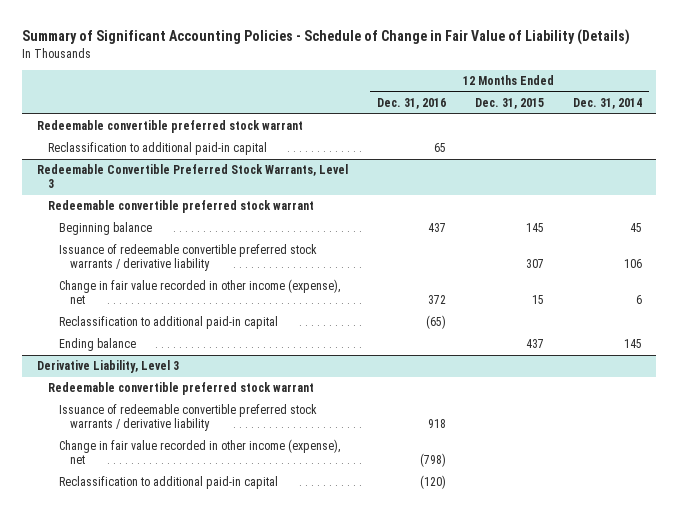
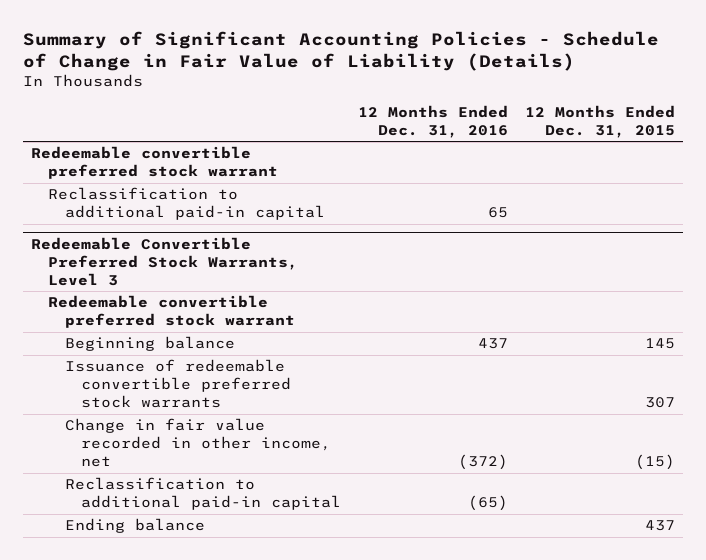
- | 12 Months Ended Dec. 31, 2016 | 12 Months Ended Dec. 31, 2015 | 12 Months Ended Dec. 31, 2014
+ | 12 Months Ended Dec. 31, 2016 | 12 Months Ended Dec. 31, 2015
@ Redeemable Convertible Preferred Stock Warrants, Level 3
- Issuance of redeemable convertible preferred stock warrants / derivative liability | | 307 | 106
- Change in fair value recorded in other income (expense), net | 372 | 15 | 6
+ Issuance of redeemable convertible preferred stock warrants | | 307
+ Change in fair value recorded in other income, net | (372) | (15)
- Derivative Liability, Level 3
- Redeemable convertible preferred stock warrant
- Issuance of redeemable convertible preferred stock warrants / derivative liability | 918 | |
- Change in fair value recorded in other income (expense), net | (798) | |
- Reclassification to additional paid-in capital | (120) | |

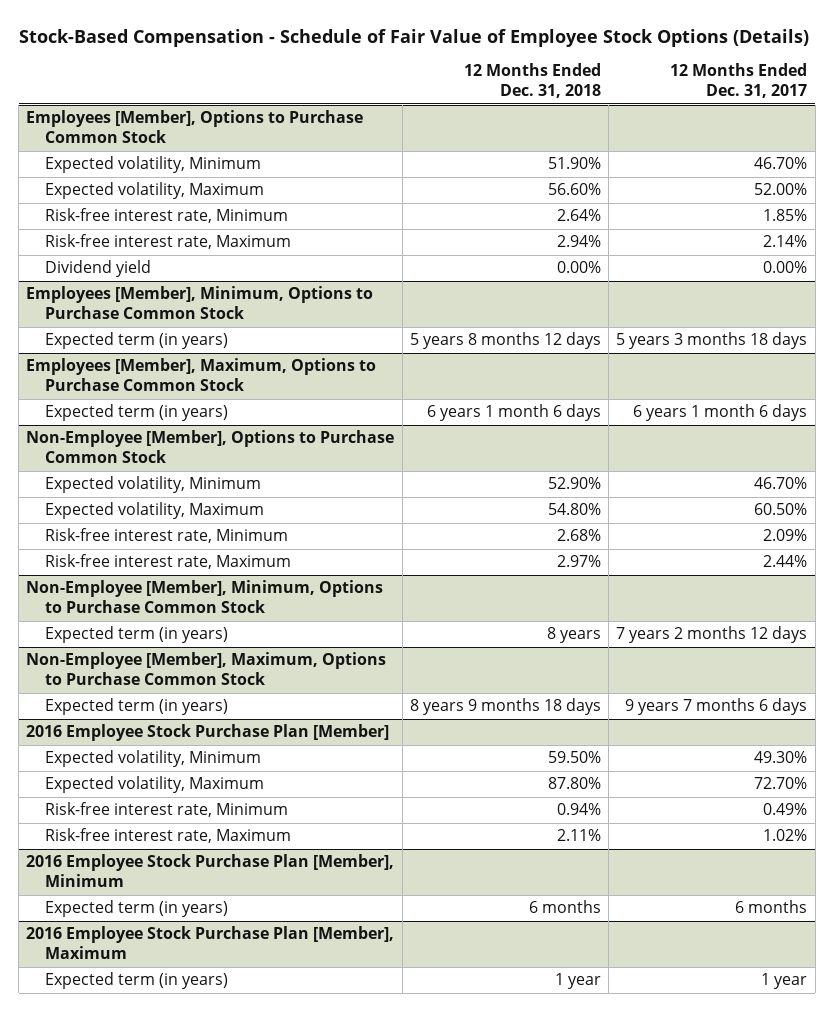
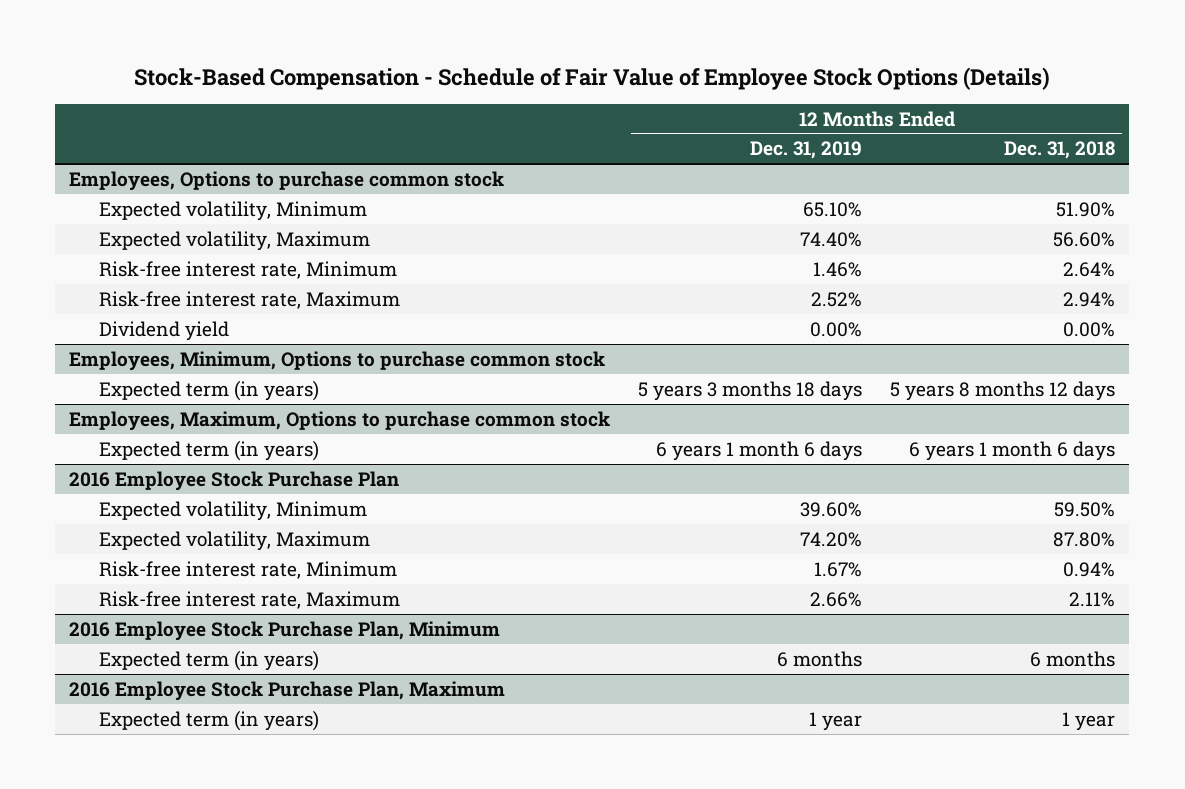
- | 12 Months Ended Dec. 31, 2018 | 12 Months Ended Dec. 31, 2017
+ | 12 Months Ended Dec. 31, 2019 | 12 Months Ended Dec. 31, 2018
- Employees [Member], Options to Purchase Common Stock
+ Employees, Options to purchase common stock
- Employees [Member], Minimum, Options to Purchase Common Stock
+ Employees, Minimum, Options to purchase common stock
- Employees [Member], Maximum, Options to Purchase Common Stock
+ Employees, Maximum, Options to purchase common stock
- Non-Employee [Member], Options to Purchase Common Stock
- Expected volatility, Minimum | 52.90% | 46.70%
- Expected volatility, Maximum | 54.80% | 60.50%
- Risk-free interest rate, Minimum | 2.68% | 2.09%
- Risk-free interest rate, Maximum | 2.97% | 2.44%
- Non-Employee [Member], Minimum, Options to Purchase Common Stock
- Expected term (in years) | 8 years | 7 years 2 months 12 days
- Non-Employee [Member], Maximum, Options to Purchase Common Stock
- Expected term (in years) | 8 years 9 months 18 days | 9 years 7 months 6 days
- 2016 Employee Stock Purchase Plan [Member]
+ 2016 Employee Stock Purchase Plan
- 2016 Employee Stock Purchase Plan [Member], Minimum
+ 2016 Employee Stock Purchase Plan, Minimum
- 2016 Employee Stock Purchase Plan [Member], Maximum
+ 2016 Employee Stock Purchase Plan, Maximum

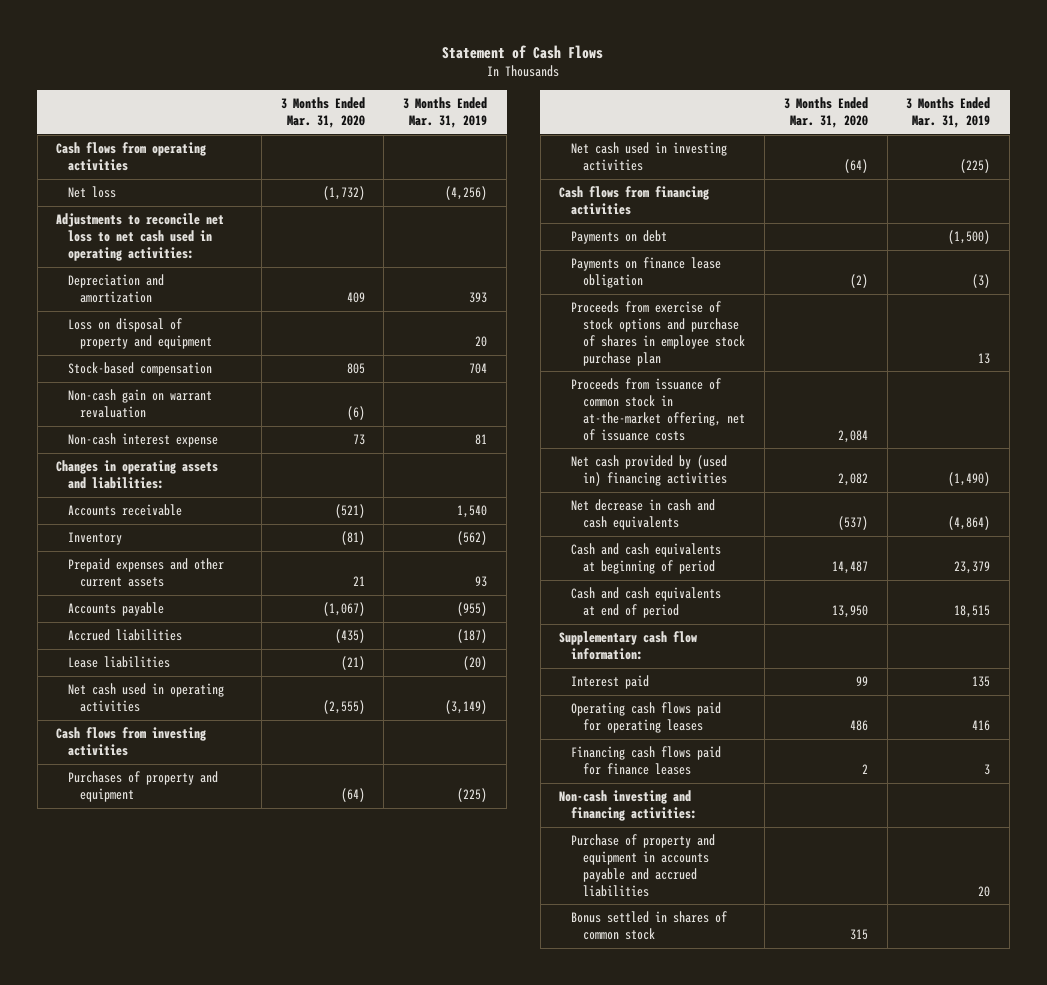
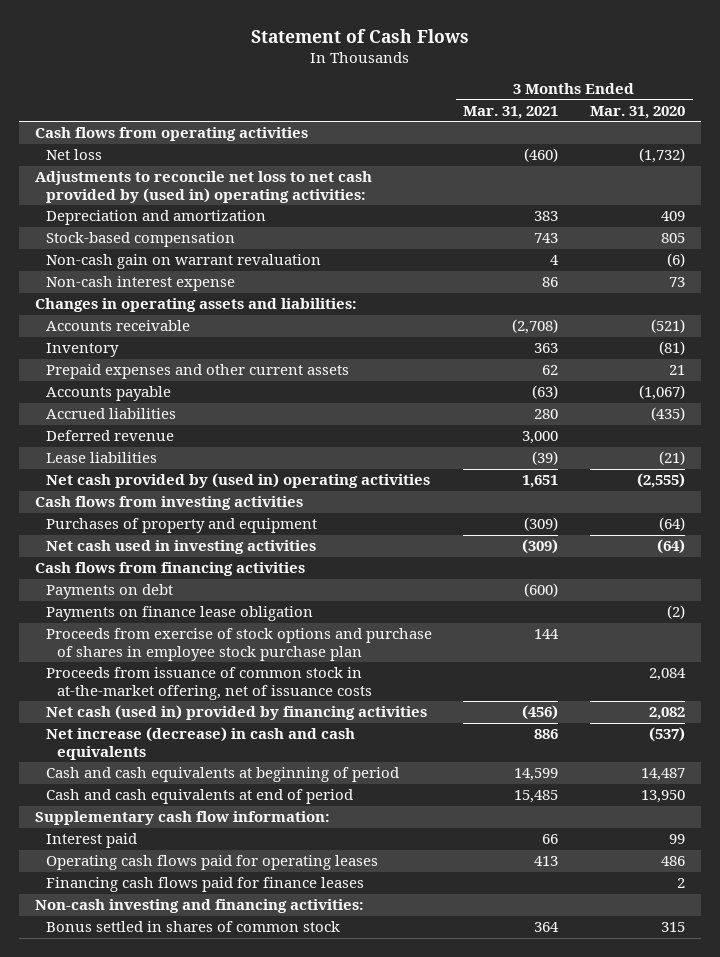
- | 3 Months Ended Mar. 31, 2020 | 3 Months Ended Mar. 31, 2019
+ | 3 Months Ended Mar. 31, 2021 | 3 Months Ended Mar. 31, 2020
- Adjustments to reconcile net loss to net cash used in operating activities:
+ Adjustments to reconcile net loss to net cash provided by (used in) operating activities:
- Loss on disposal of property and equipment | | 20
+ Deferred revenue | 3,000 |
- Net cash used in operating activities | (2,555) | (3,149)
+ Net cash provided by (used in) operating activities | 1,651 | (2,555)
- Net cash provided by (used in) financing activities | 2,082 | (1,490)
- Net decrease in cash and cash equivalents | (537) | (4,864)
+ Net cash (used in) provided by financing activities | (456) | 2,082
+ Net increase (decrease) in cash and cash equivalents | 886 | (537)
- Purchase of property and equipment in accounts payable and accrued liabilities | | 20

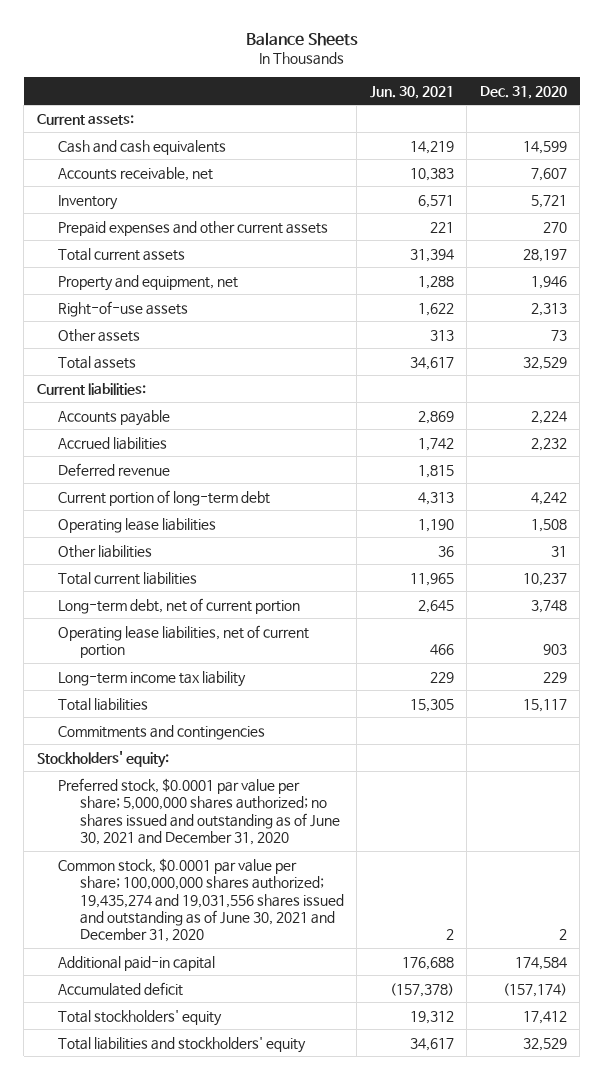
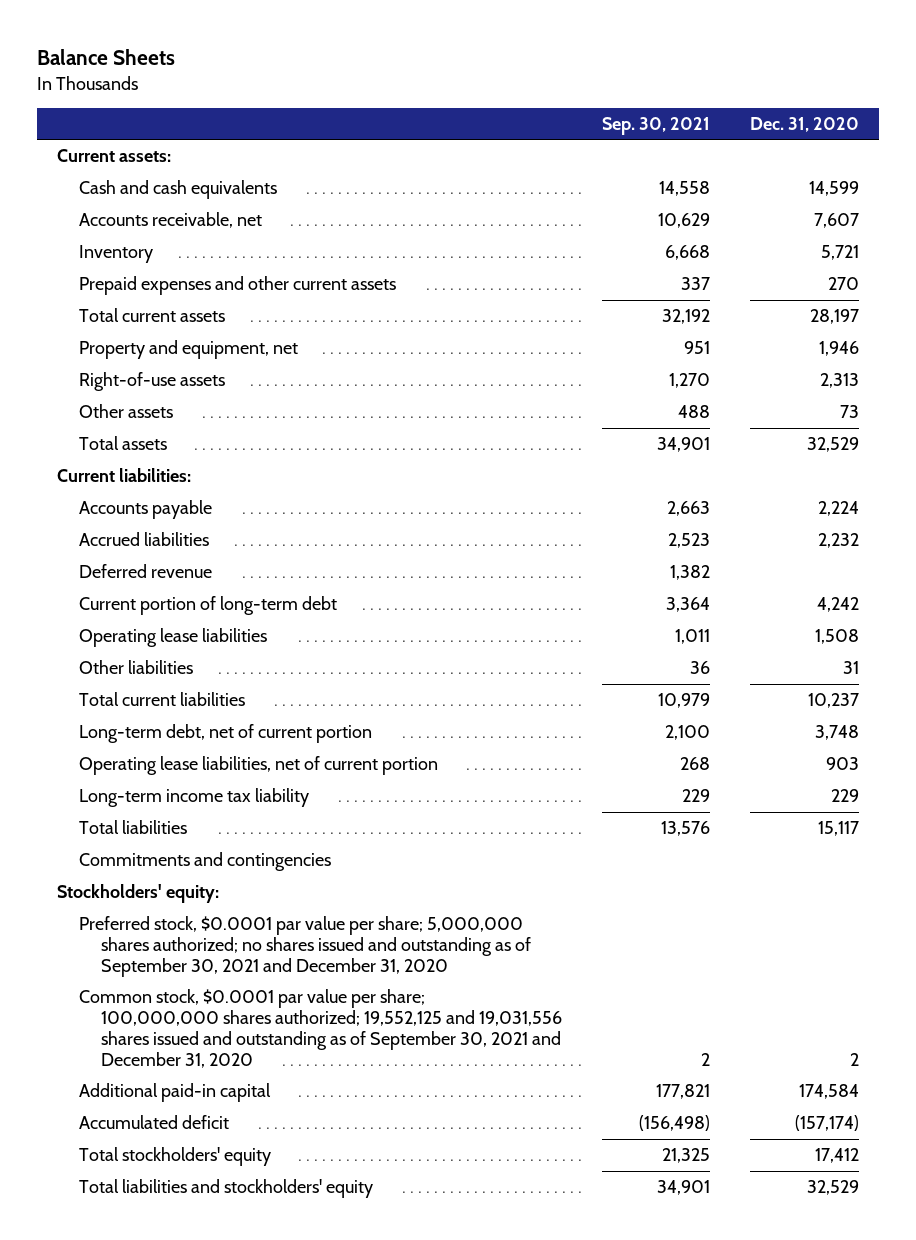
- | Jun. 30, 2021 | Dec. 31, 2020
+ | Sep. 30, 2021 | Dec. 31, 2020
- Preferred stock, $0.0001 par value per share; 5,000,000 shares authorized; no shares issued and outstanding as of June 30, 2021 and December 31, 2020
- Common stock, $0.0001 par value per share; 100,000,000 shares authorized; 19,435,274 and 19,031,556 shares issued and outstanding as of June 30, 2021 and December 31, 2020 | 2 | 2
+ Preferred stock, $0.0001 par value per share; 5,000,000 shares authorized; no shares issued and outstanding as of September 30, 2021 and December 31, 2020
+ Common stock, $0.0001 par value per share; 100,000,000 shares authorized; 19,552,125 and 19,031,556 shares issued and outstanding as of September 30, 2021 and December 31, 2020 | 2 | 2

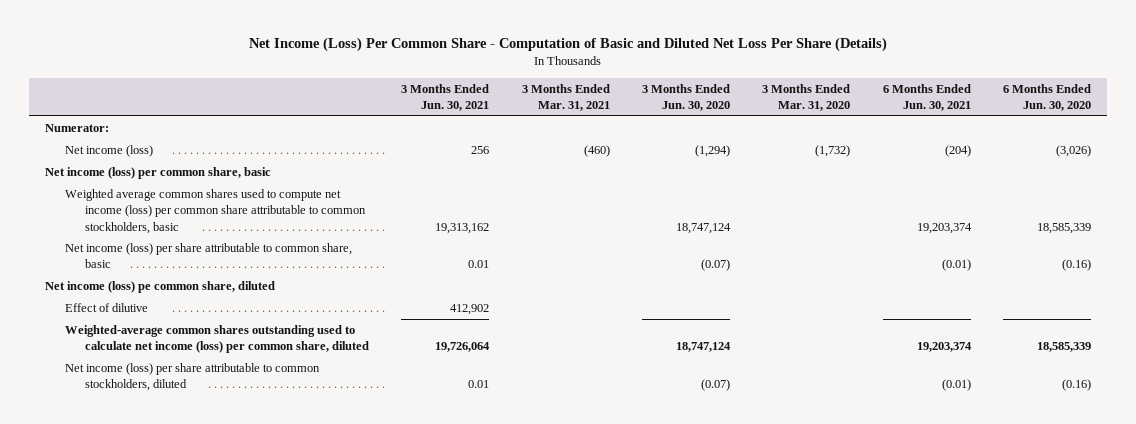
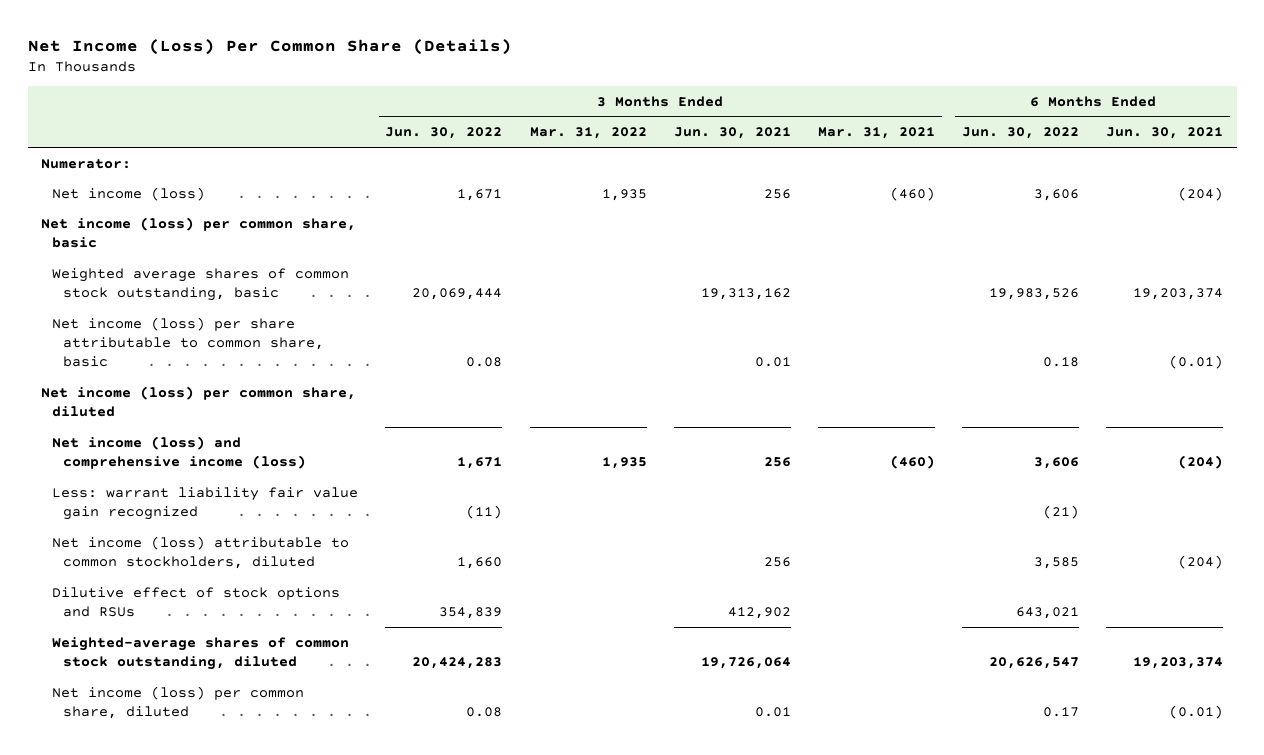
- Net Income (Loss) Per Common Share - Computation of Basic and Diluted Net Loss Per Share (Details)
+ Net Income (Loss) Per Common Share (Details)
- | 3 Months Ended Jun. 30, 2021 | 3 Months Ended Mar. 31, 2021 | 3 Months Ended Jun. 30, 2020 | 3 Months Ended Mar. 31, 2020 | 6 Months Ended Jun. 30, 2021 | 6 Months Ended Jun. 30, 2020
+ | 3 Months Ended Jun. 30, 2022 | 3 Months Ended Mar. 31, 2022 | 3 Months Ended Jun. 30, 2021 | 3 Months Ended Mar. 31, 2021 | 6 Months Ended Jun. 30, 2022 | 6 Months Ended Jun. 30, 2021
- Weighted average common shares used to compute net income (loss) per common share attributable to common stockholders, basic | 19,313,162 | | 18,747,124 | | 19,203,374 | 18,585,339
+ Weighted average shares of common stock outstanding, basic | 20,069,444 | | 19,313,162 | | 19,983,526 | 19,203,374
- Net income (loss) pe common share, diluted
- Effect of dilutive | 412,902 | | | | |
- Weighted-average common shares outstanding used to calculate net income (loss) per common share, diluted | 19,726,064 | | 18,747,124 | | 19,203,374 | 18,585,339
- Net income (loss) per share attributable to common stockholders, diluted | 0.01 | | (0.07) | | (0.01) | (0.16)
+ Net income (loss) per common share, diluted
+ Net income (loss) and comprehensive income (loss) | 1,671 | 1,935 | 256 | (460) | 3,606 | (204)
+ Less: warrant liability fair value gain recognized | (11) | | | | (21) |
+ Net income (loss) attributable to common stockholders, diluted | 1,660 | | 256 | | 3,585 | (204)
+ Dilutive effect of stock options and RSUs | 354,839 | | 412,902 | | 643,021 |
+ Weighted-average shares of common stock outstanding, diluted | 20,424,283 | | 19,726,064 | | 20,626,547 | 19,203,374
+ Net income (loss) per common share, diluted | 0.08 | | 0.01 | | 0.17 | (0.01)

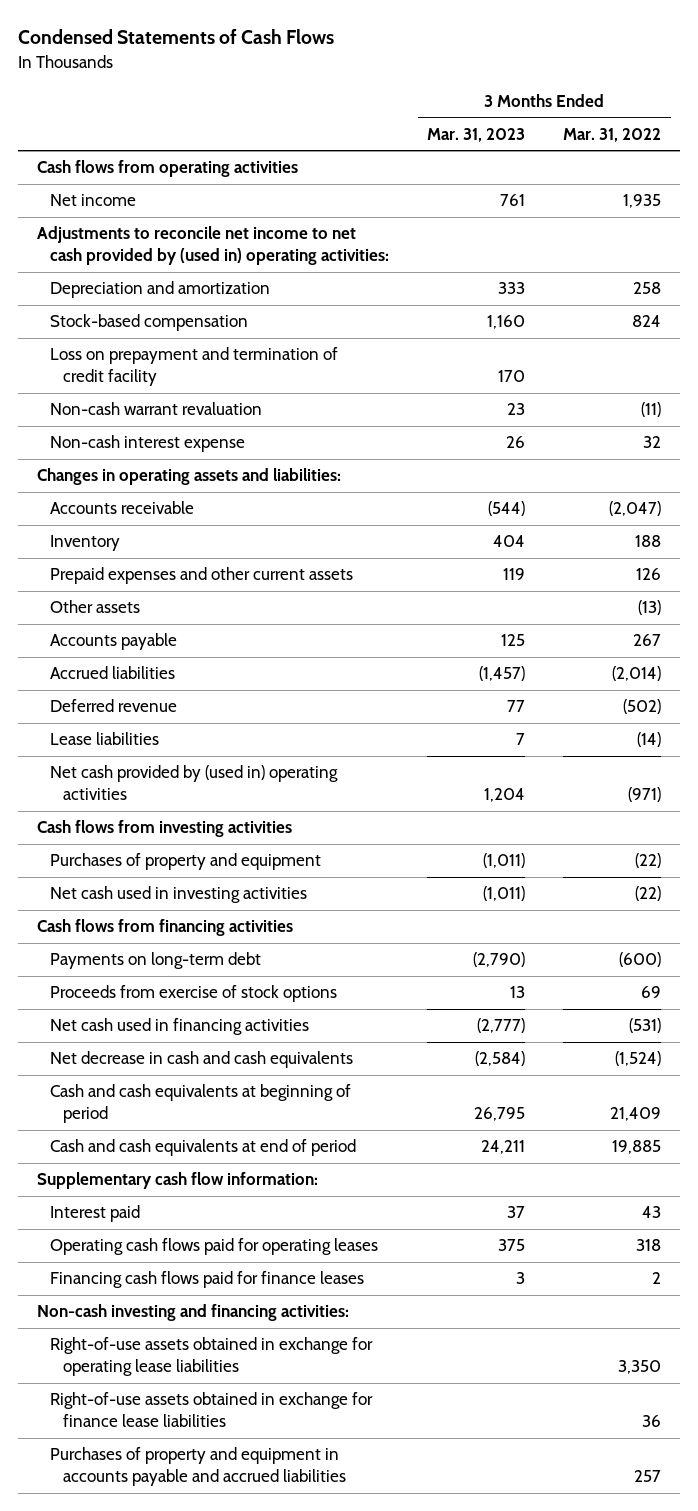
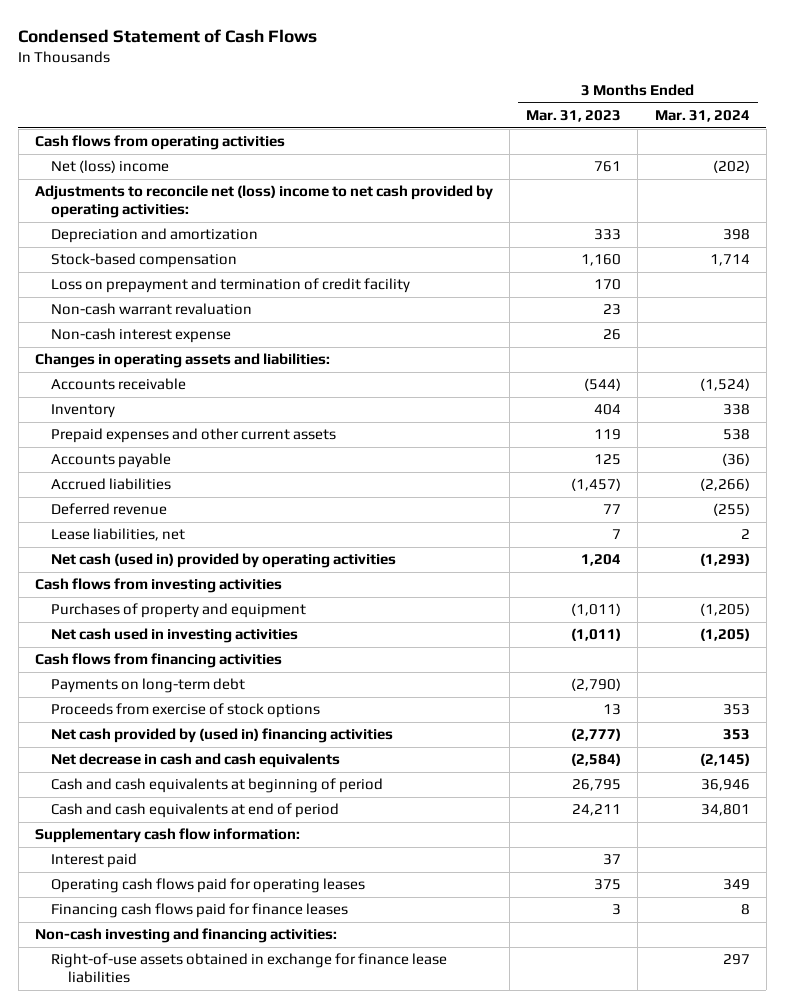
- Condensed Statements of Cash Flows
+ Condensed Statement of Cash Flows
- | 3 Months Ended Mar. 31, 2023 | 3 Months Ended Mar. 31, 2022
+ | 3 Months Ended Mar. 31, 2023 | 3 Months Ended Mar. 31, 2024
- Net income | 761 | 1,935
- Adjustments to reconcile net income to net cash provided by (used in) operating activities:
+ Net (loss) income | 761 | (202)
+ Adjustments to reconcile net (loss) income to net cash provided by operating activities:
- Other assets | | (13)
- Lease liabilities | 7 | (14)
- Net cash provided by (used in) operating activities | 1,204 | (971)
+ Lease liabilities, net | 7 | 2
+ Net cash (used in) provided by operating activities | 1,204 | (1,293)
- Net cash used in financing activities | (2,777) | (531)
+ Net cash provided by (used in) financing activities | (2,777) | 353
- Right-of-use assets obtained in exchange for operating lease liabilities | | 3,350
- Purchases of property and equipment in accounts payable and accrued liabilities | | 257

